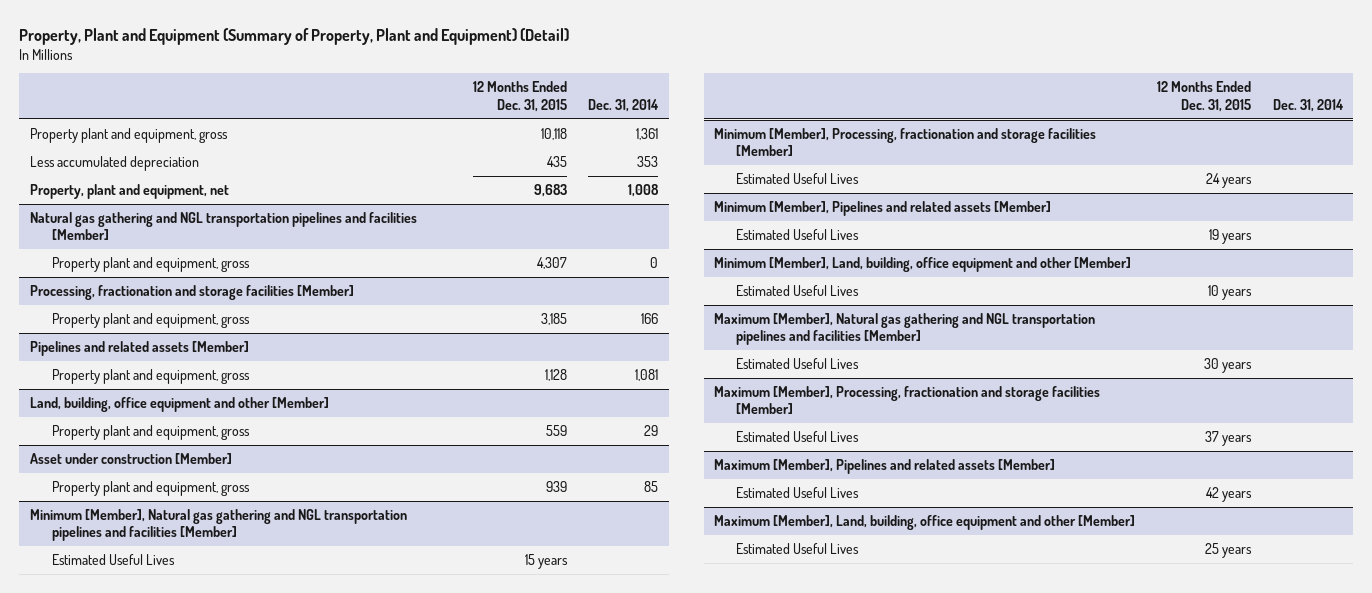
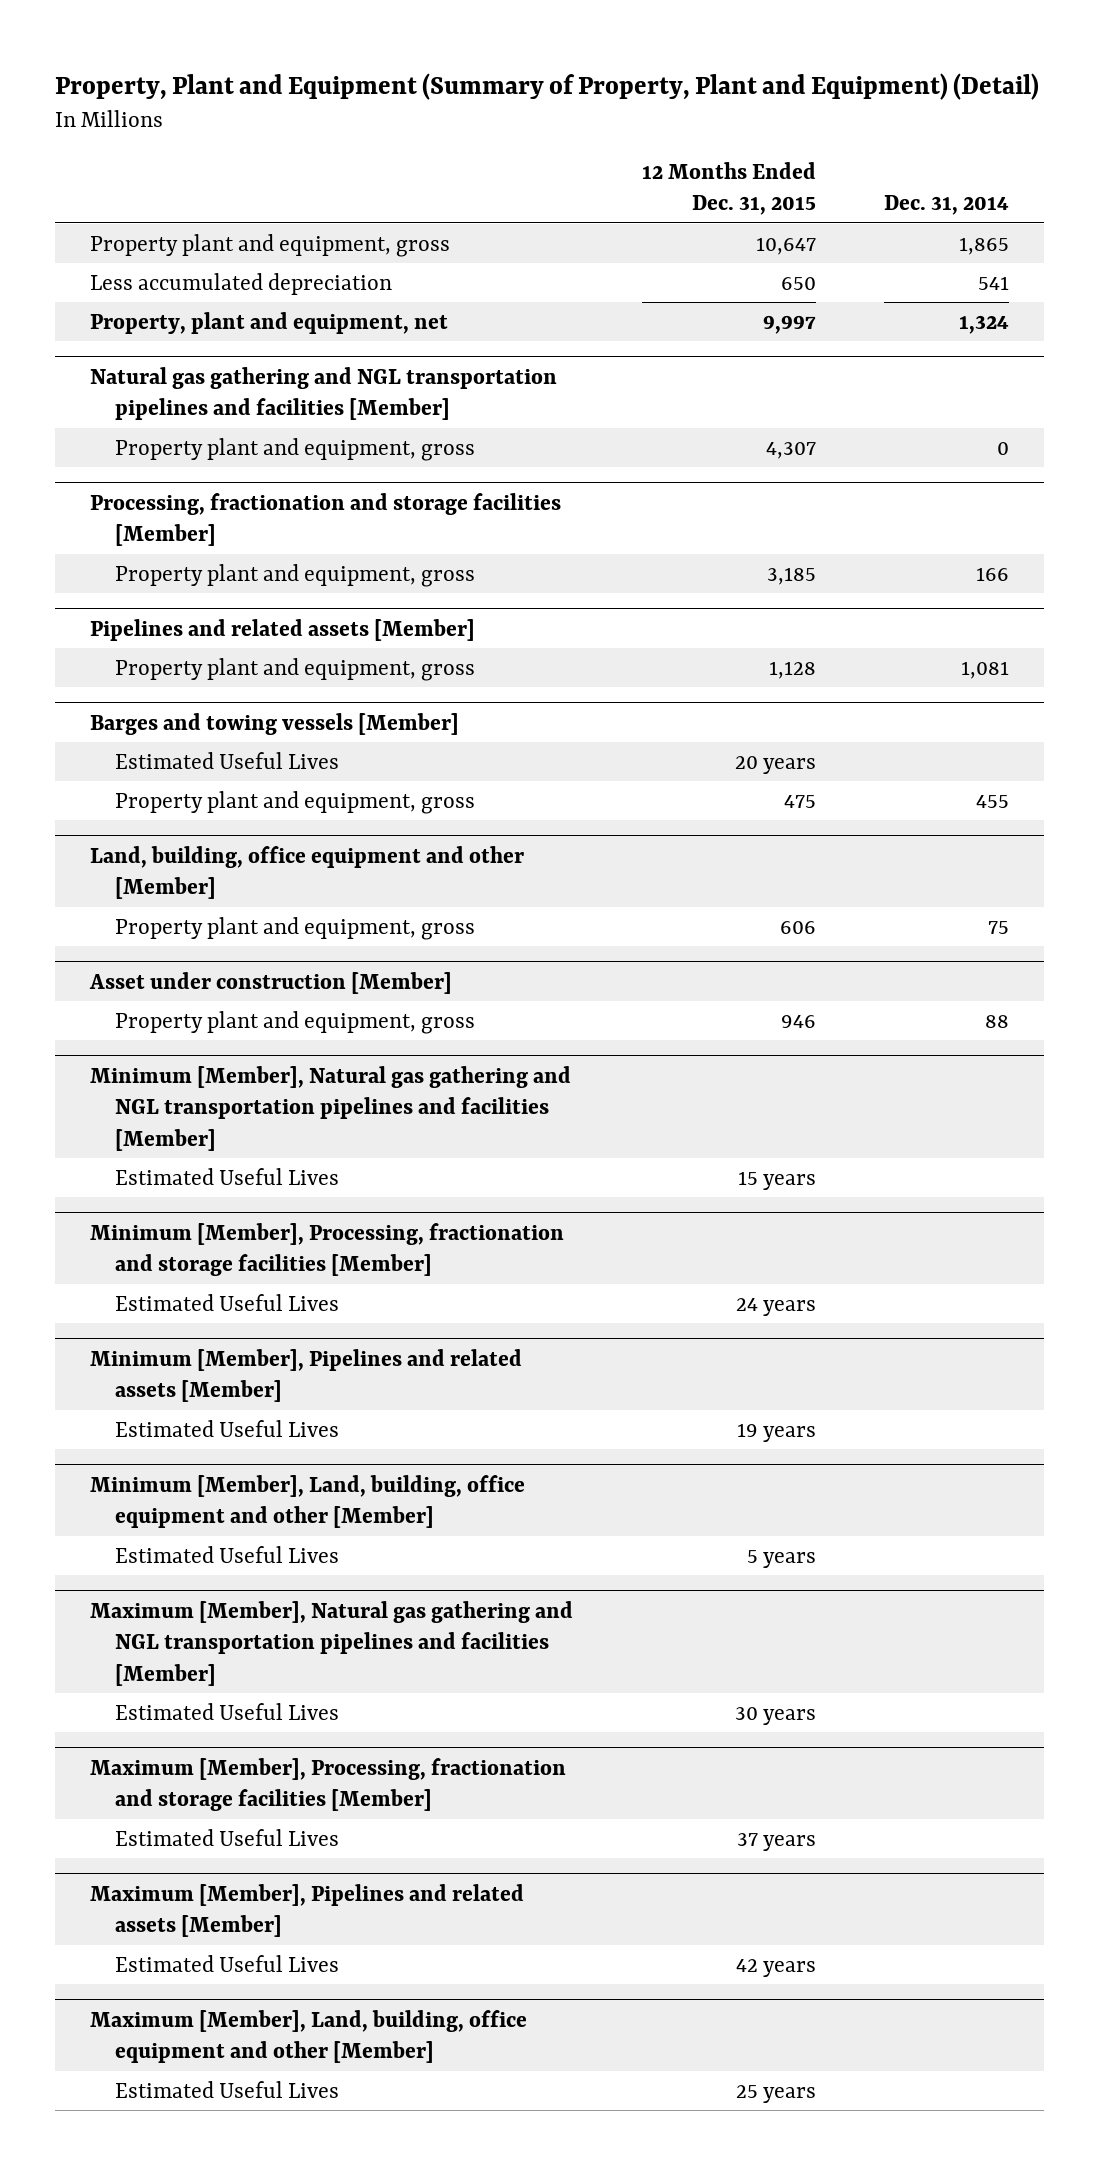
- Property plant and equipment, gross | 10,118 | 1,361
- Less accumulated depreciation | 435 | 353
- Property, plant and equipment, net | 9,683 | 1,008
+ Property plant and equipment, gross | 10,647 | 1,865
+ Less accumulated depreciation | 650 | 541
+ Property, plant and equipment, net | 9,997 | 1,324
+ Barges and towing vessels [Member]
+ Estimated Useful Lives | 20 years |
+ Property plant and equipment, gross | 475 | 455
@ Land, building, office equipment and other [Member]
- Property plant and equipment, gross | 559 | 29
+ Property plant and equipment, gross | 606 | 75
@ Asset under construction [Member]
- Property plant and equipment, gross | 939 | 85
+ Property plant and equipment, gross | 946 | 88
@ Minimum [Member], Land, building, office equipment and other [Member]
- Estimated Useful Lives | 10 years |
+ Estimated Useful Lives | 5 years |

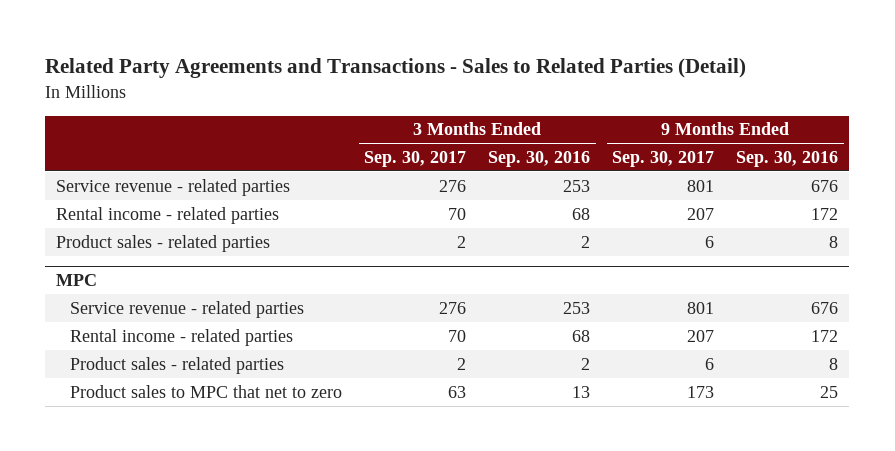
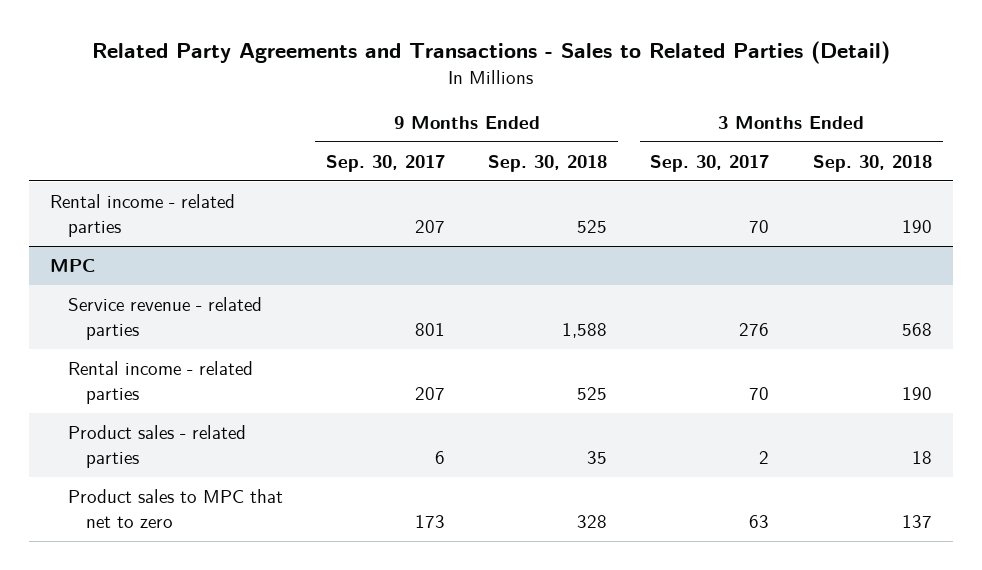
- | 3 Months Ended Sep. 30, 2017 | 3 Months Ended Sep. 30, 2016 | 9 Months Ended Sep. 30, 2017 | 9 Months Ended Sep. 30, 2016
+ | 9 Months Ended Sep. 30, 2017 | 9 Months Ended Sep. 30, 2018 | 3 Months Ended Sep. 30, 2017 | 3 Months Ended Sep. 30, 2018
- Service revenue - related parties | 276 | 253 | 801 | 676
- Product sales - related parties | 2 | 2 | 6 | 8

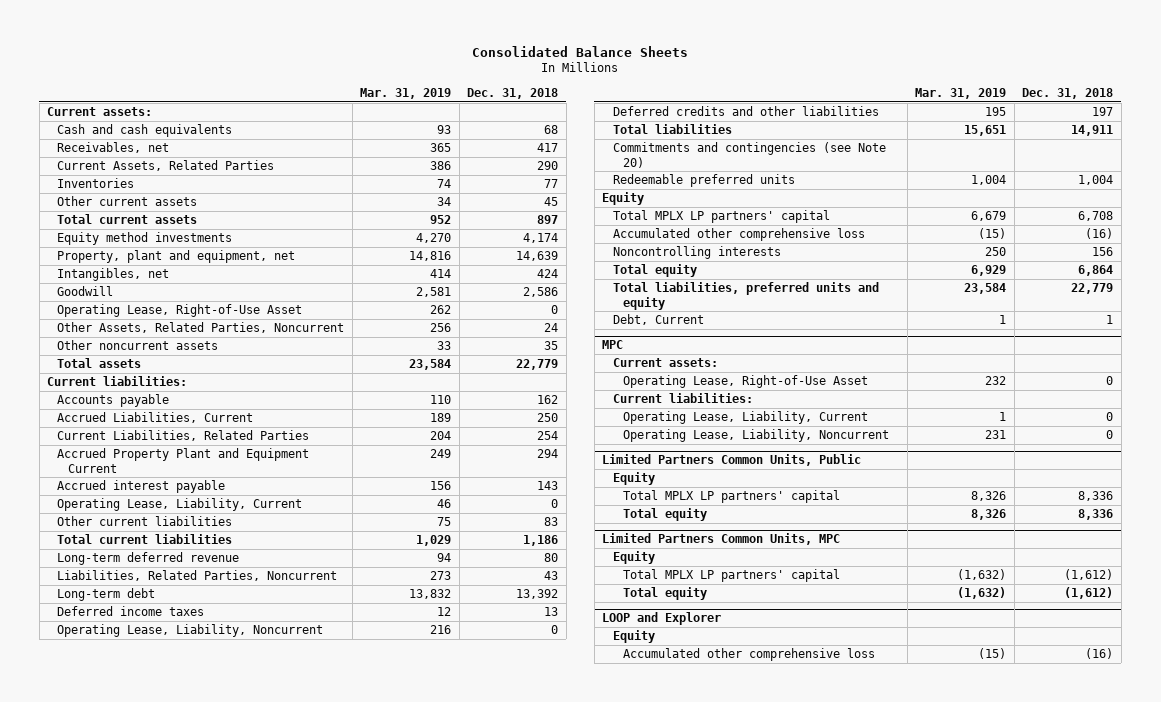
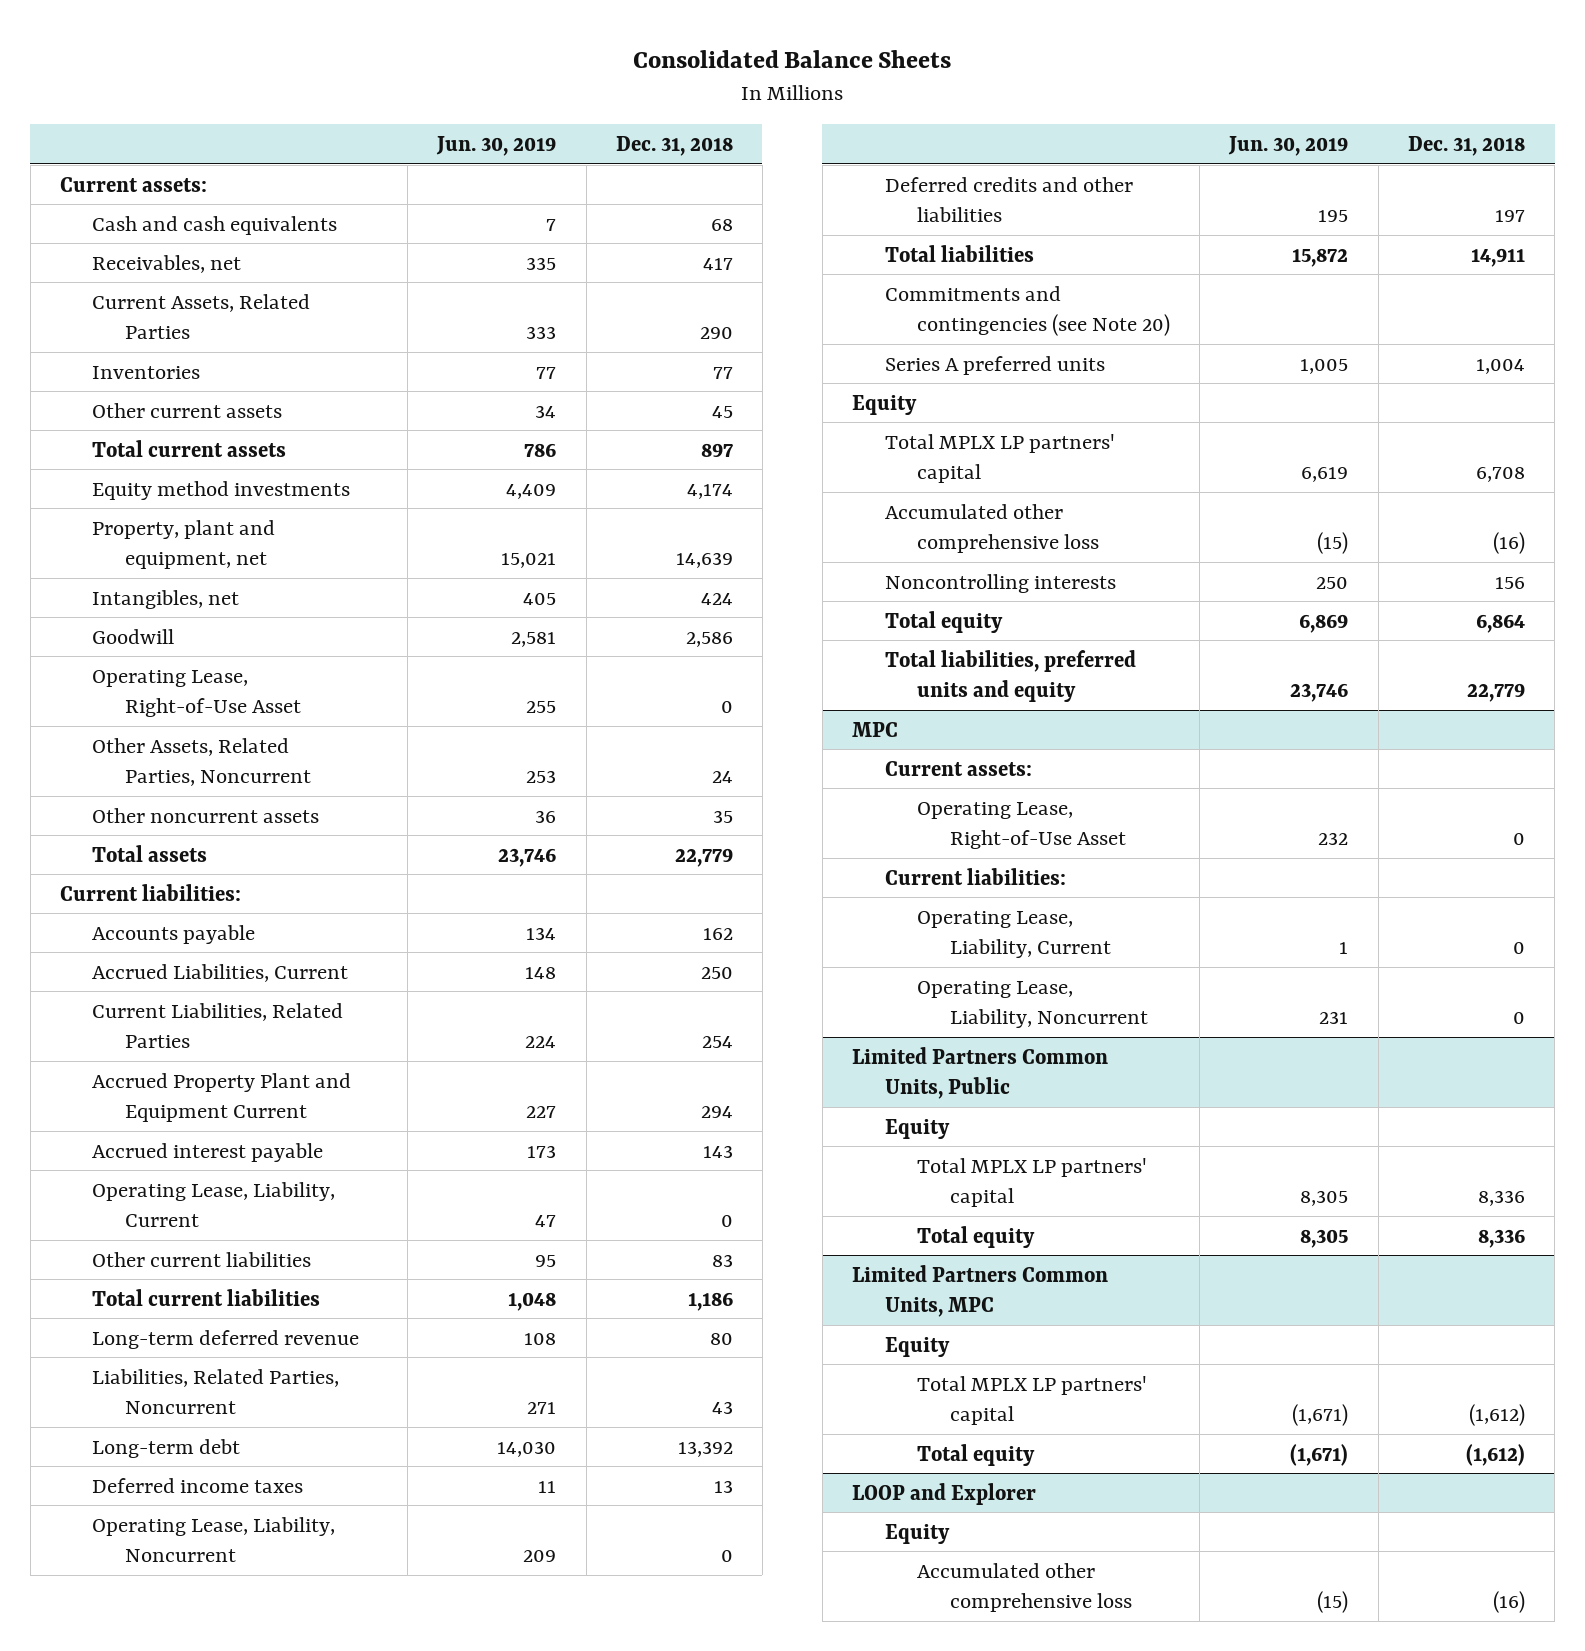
- | Mar. 31, 2019 | Dec. 31, 2018
+ | Jun. 30, 2019 | Dec. 31, 2018
- Redeemable preferred units | 1,004 | 1,004
+ Series A preferred units | 1,005 | 1,004
- Debt, Current | 1 | 1

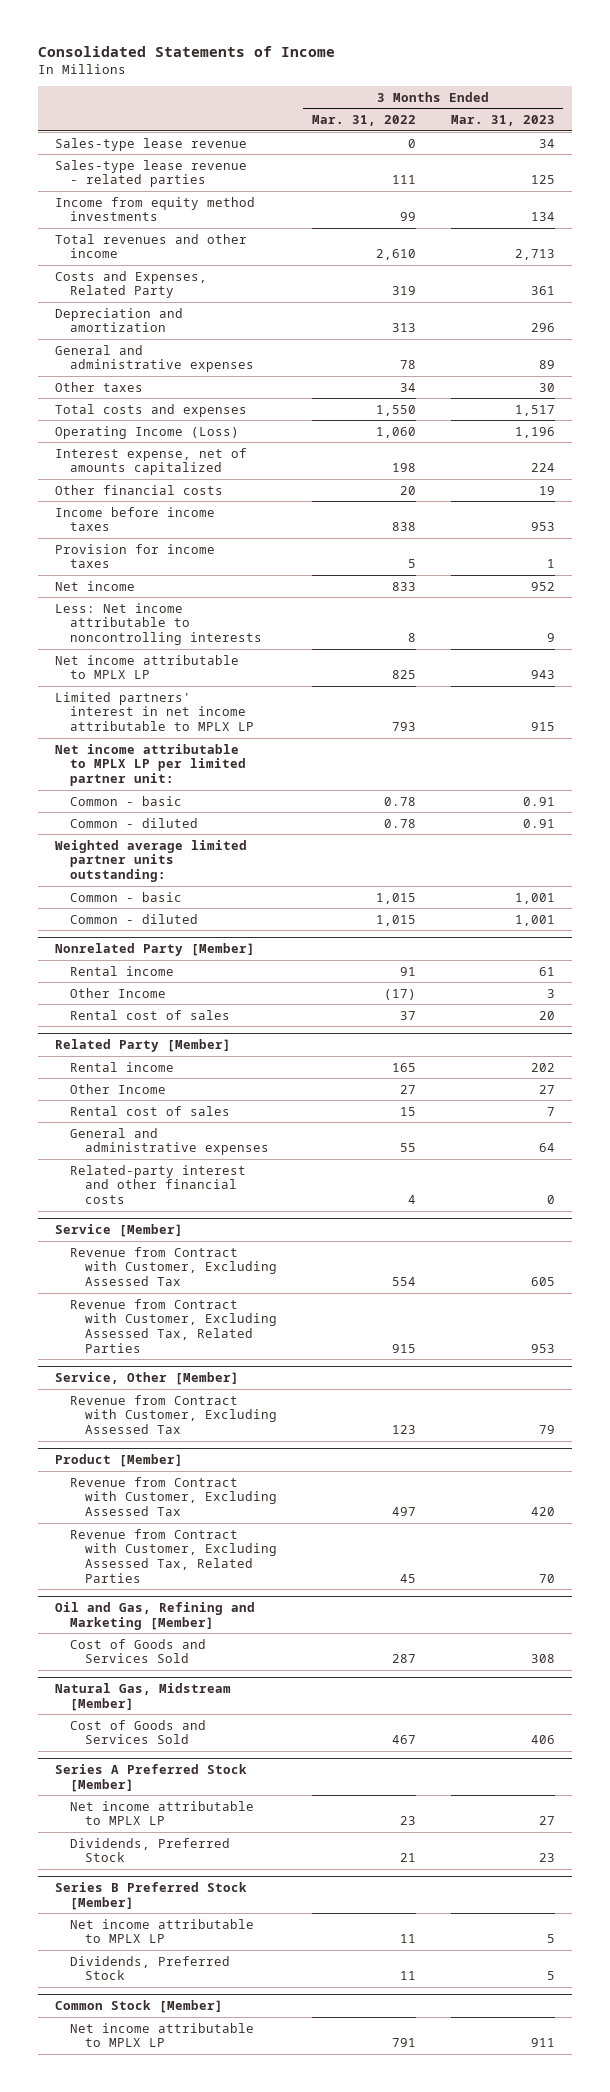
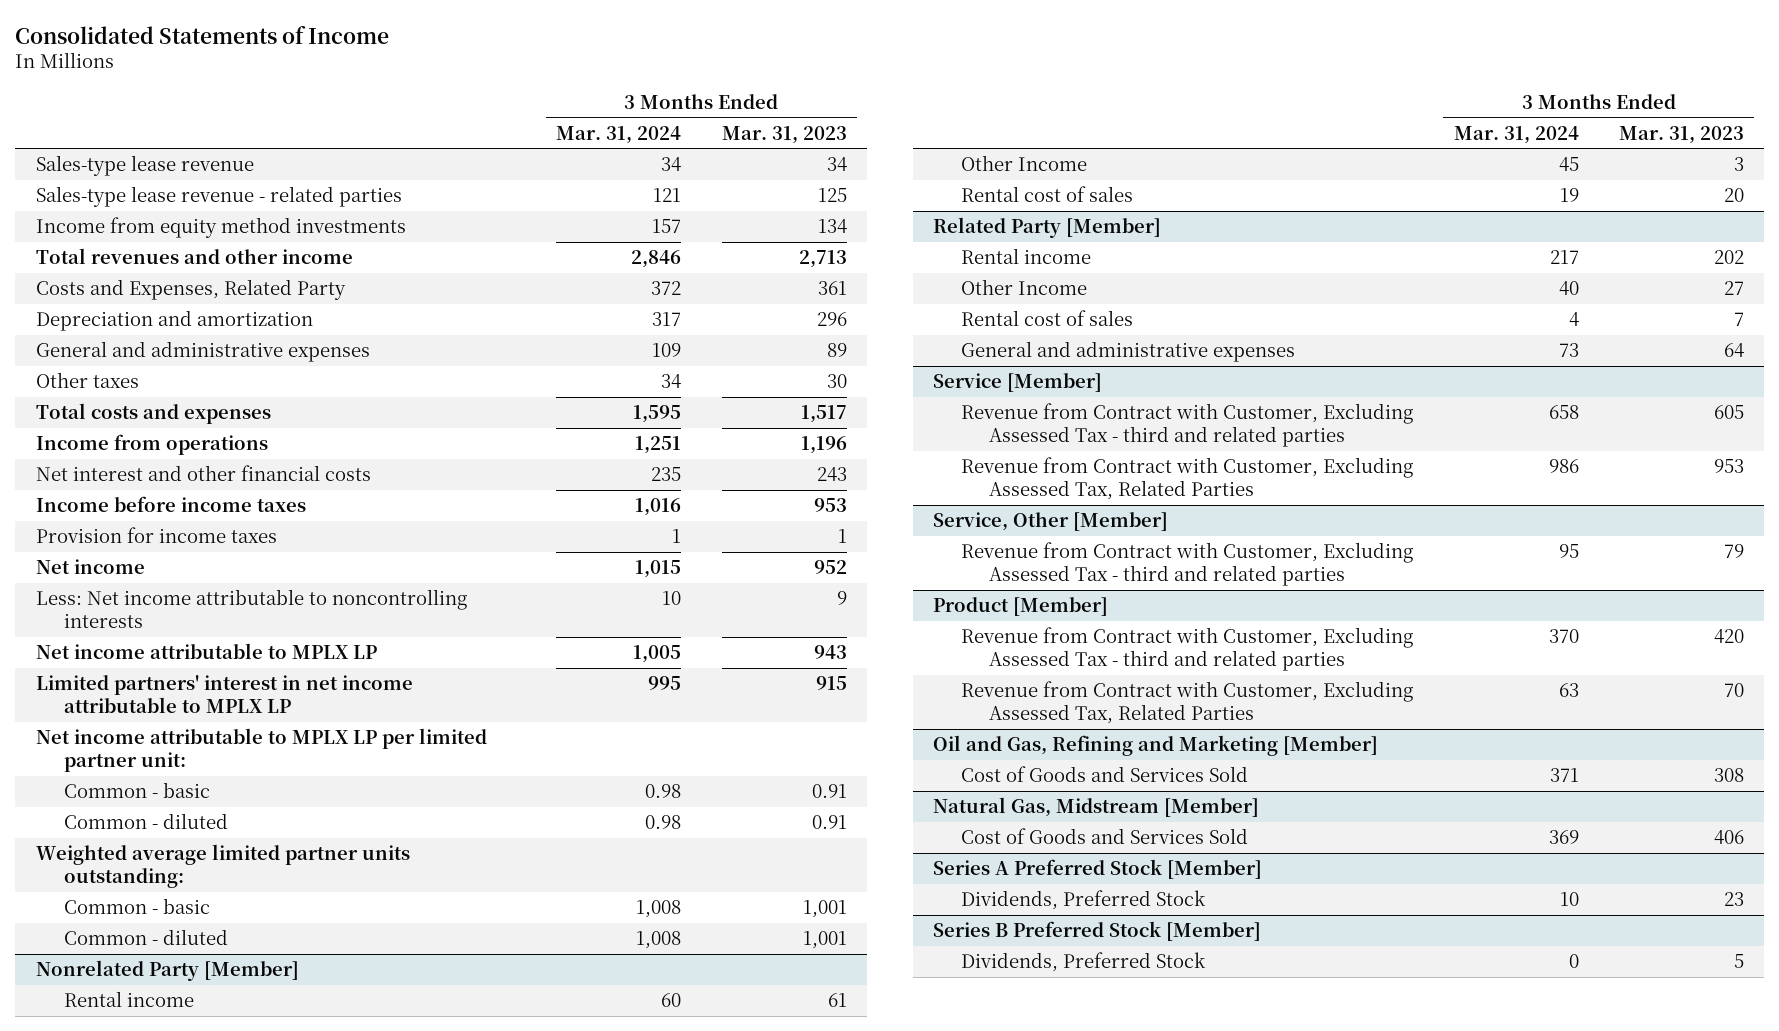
- | 3 Months Ended Mar. 31, 2022 | 3 Months Ended Mar. 31, 2023
+ | 3 Months Ended Mar. 31, 2024 | 3 Months Ended Mar. 31, 2023
- Operating Income (Loss) | 1,060 | 1,196
- Interest expense, net of amounts capitalized | 198 | 224
- Other financial costs | 20 | 19
+ Income from operations | 1,251 | 1,196
+ Net interest and other financial costs | 235 | 243
@ Related Party [Member]
- Related-party interest and other financial costs | 4 | 0
@ Service [Member]
- Revenue from Contract with Customer, Excluding Assessed Tax | 554 | 605
+ Revenue from Contract with Customer, Excluding Assessed Tax - third and related parties | 658 | 605
@ Service, Other [Member]
- Revenue from Contract with Customer, Excluding Assessed Tax | 123 | 79
+ Revenue from Contract with Customer, Excluding Assessed Tax - third and related parties | 95 | 79
@ Product [Member]
- Revenue from Contract with Customer, Excluding Assessed Tax | 497 | 420
+ Revenue from Contract with Customer, Excluding Assessed Tax - third and related parties | 370 | 420
@ Series A Preferred Stock [Member]
- Net income attributable to MPLX LP | 23 | 27
@ Series B Preferred Stock [Member]
- Net income attributable to MPLX LP | 11 | 5
- Common Stock [Member]
- Net income attributable to MPLX LP | 791 | 911

